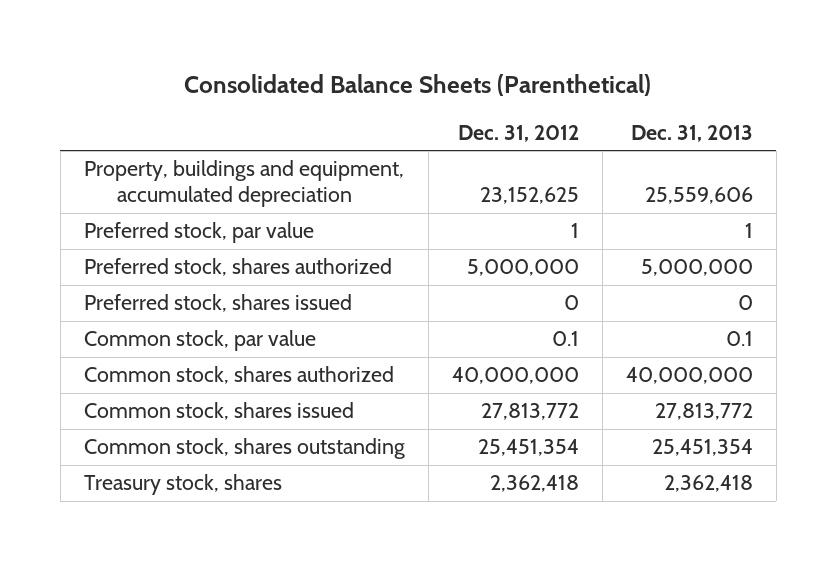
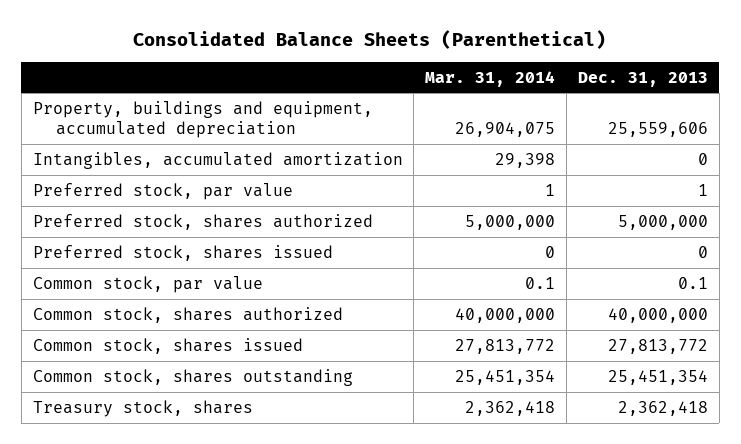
- | Dec. 31, 2012 | Dec. 31, 2013
+ | Mar. 31, 2014 | Dec. 31, 2013
+ Intangibles, accumulated amortization | 29,398 | 0

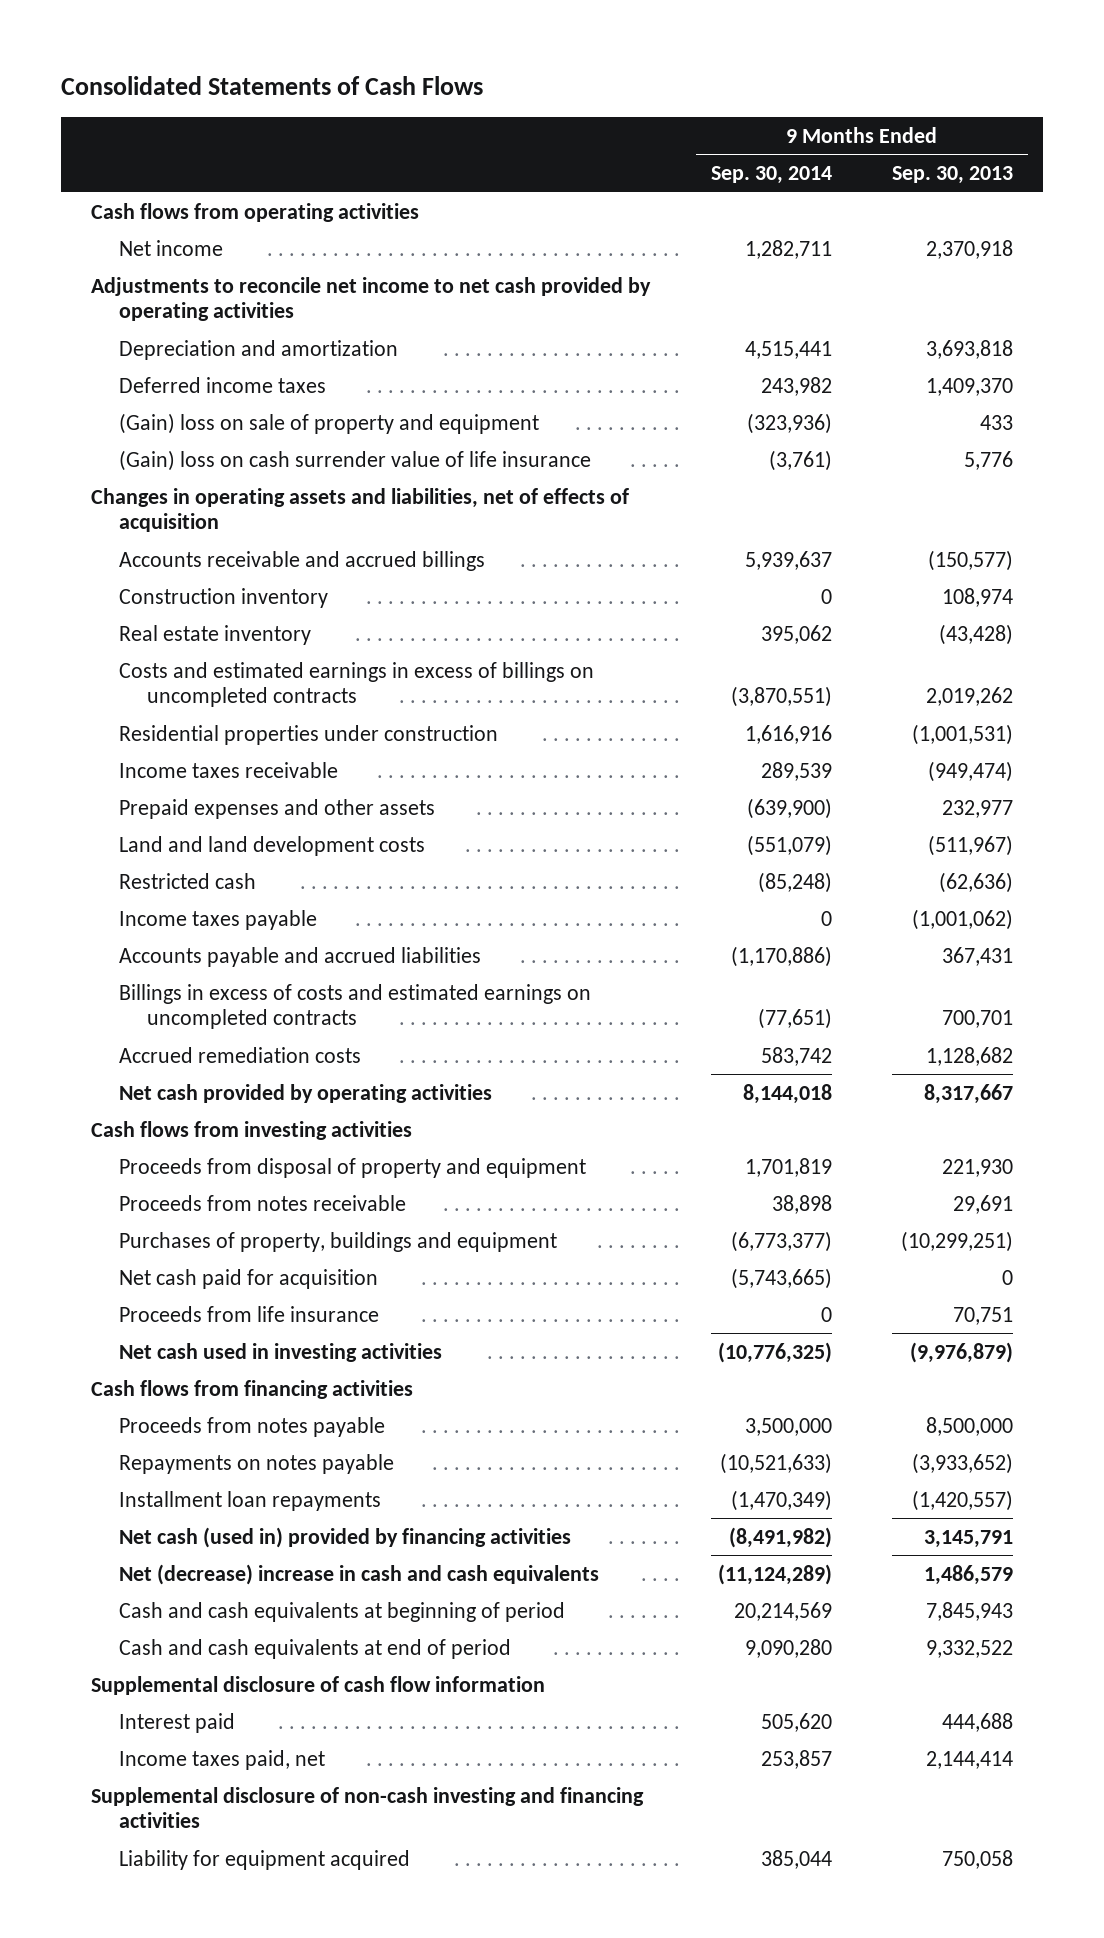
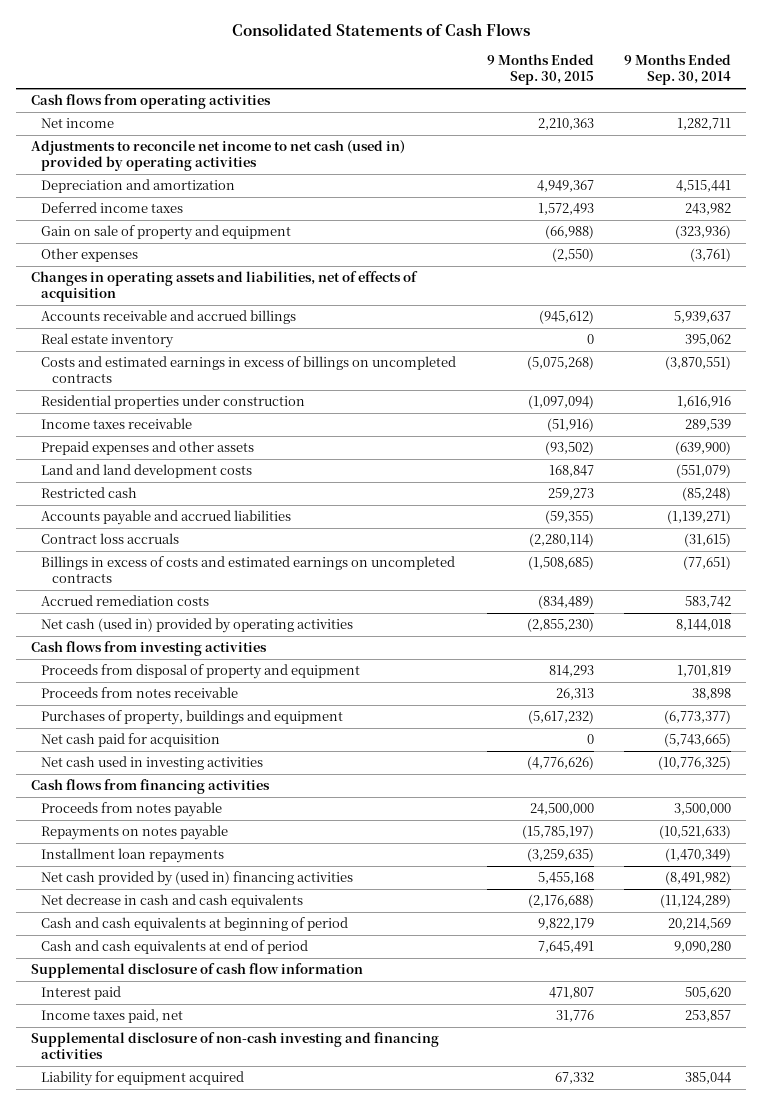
- | 9 Months Ended Sep. 30, 2014 | 9 Months Ended Sep. 30, 2013
+ | 9 Months Ended Sep. 30, 2015 | 9 Months Ended Sep. 30, 2014
- Adjustments to reconcile net income to net cash provided by operating activities
+ Adjustments to reconcile net income to net cash (used in) provided by operating activities
- (Gain) loss on sale of property and equipment | (323,936) | 433
- (Gain) loss on cash surrender value of life insurance | (3,761) | 5,776
+ Gain on sale of property and equipment | (66,988) | (323,936)
+ Other expenses | (2,550) | (3,761)
- Construction inventory | 0 | 108,974
- Income taxes payable | 0 | (1,001,062)
- Accounts payable and accrued liabilities | (1,170,886) | 367,431
+ Accounts payable and accrued liabilities | (59,355) | (1,139,271)
+ Contract loss accruals | (2,280,114) | (31,615)
- Net cash provided by operating activities | 8,144,018 | 8,317,667
+ Net cash (used in) provided by operating activities | (2,855,230) | 8,144,018
- Proceeds from life insurance | 0 | 70,751
- Net cash (used in) provided by financing activities | (8,491,982) | 3,145,791
- Net (decrease) increase in cash and cash equivalents | (11,124,289) | 1,486,579
+ Net cash provided by (used in) financing activities | 5,455,168 | (8,491,982)
+ Net decrease in cash and cash equivalents | (2,176,688) | (11,124,289)

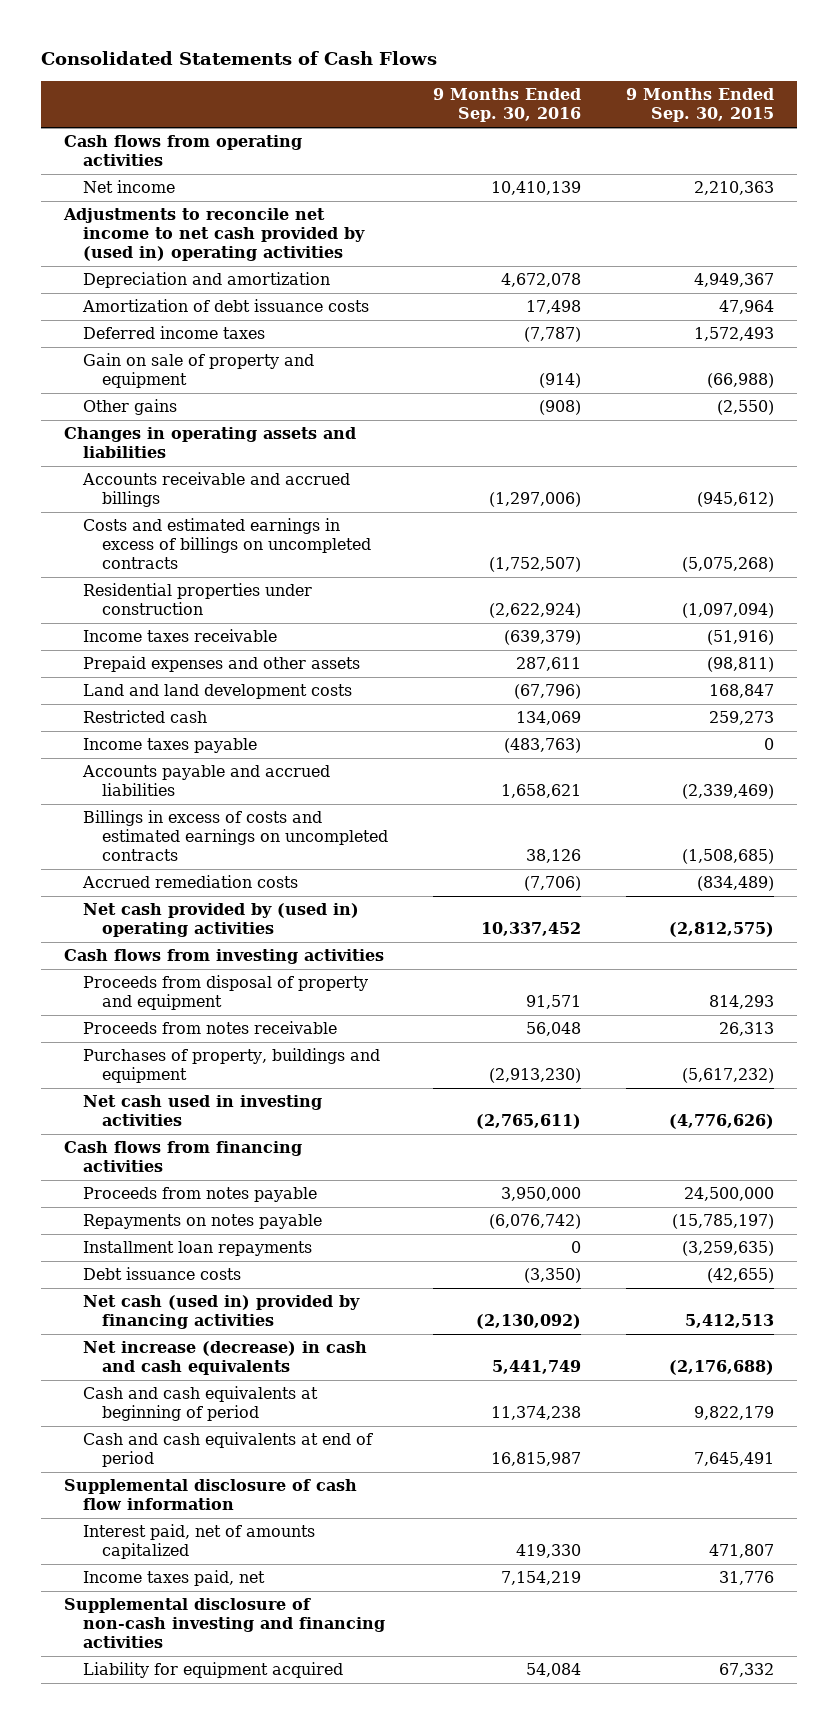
- | 9 Months Ended Sep. 30, 2015 | 9 Months Ended Sep. 30, 2014
+ | 9 Months Ended Sep. 30, 2016 | 9 Months Ended Sep. 30, 2015
- Adjustments to reconcile net income to net cash (used in) provided by operating activities
+ Adjustments to reconcile net income to net cash provided by (used in) operating activities
+ Amortization of debt issuance costs | 17,498 | 47,964
- Other expenses | (2,550) | (3,761)
- Changes in operating assets and liabilities, net of effects of acquisition
+ Other gains | (908) | (2,550)
+ Changes in operating assets and liabilities
- Real estate inventory | 0 | 395,062
- Prepaid expenses and other assets | (93,502) | (639,900)
+ Prepaid expenses and other assets | 287,611 | (98,811)
- Accounts payable and accrued liabilities | (59,355) | (1,139,271)
- Contract loss accruals | (2,280,114) | (31,615)
+ Income taxes payable | (483,763) | 0
+ Accounts payable and accrued liabilities | 1,658,621 | (2,339,469)
- Net cash (used in) provided by operating activities | (2,855,230) | 8,144,018
+ Net cash provided by (used in) operating activities | 10,337,452 | (2,812,575)
- Net cash paid for acquisition | 0 | (5,743,665)
- Net cash provided by (used in) financing activities | 5,455,168 | (8,491,982)
- Net decrease in cash and cash equivalents | (2,176,688) | (11,124,289)
+ Debt issuance costs | (3,350) | (42,655)
+ Net cash (used in) provided by financing activities | (2,130,092) | 5,412,513
+ Net increase (decrease) in cash and cash equivalents | 5,441,749 | (2,176,688)
- Interest paid | 471,807 | 505,620
+ Interest paid, net of amounts capitalized | 419,330 | 471,807

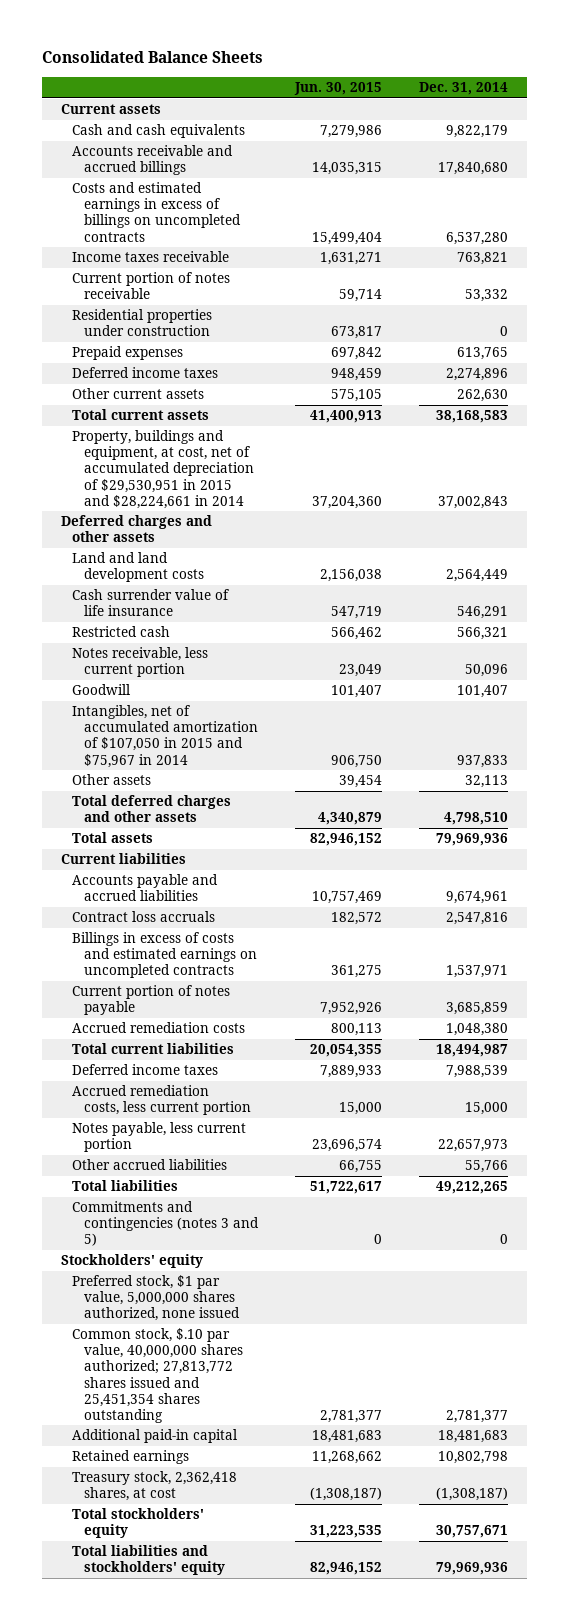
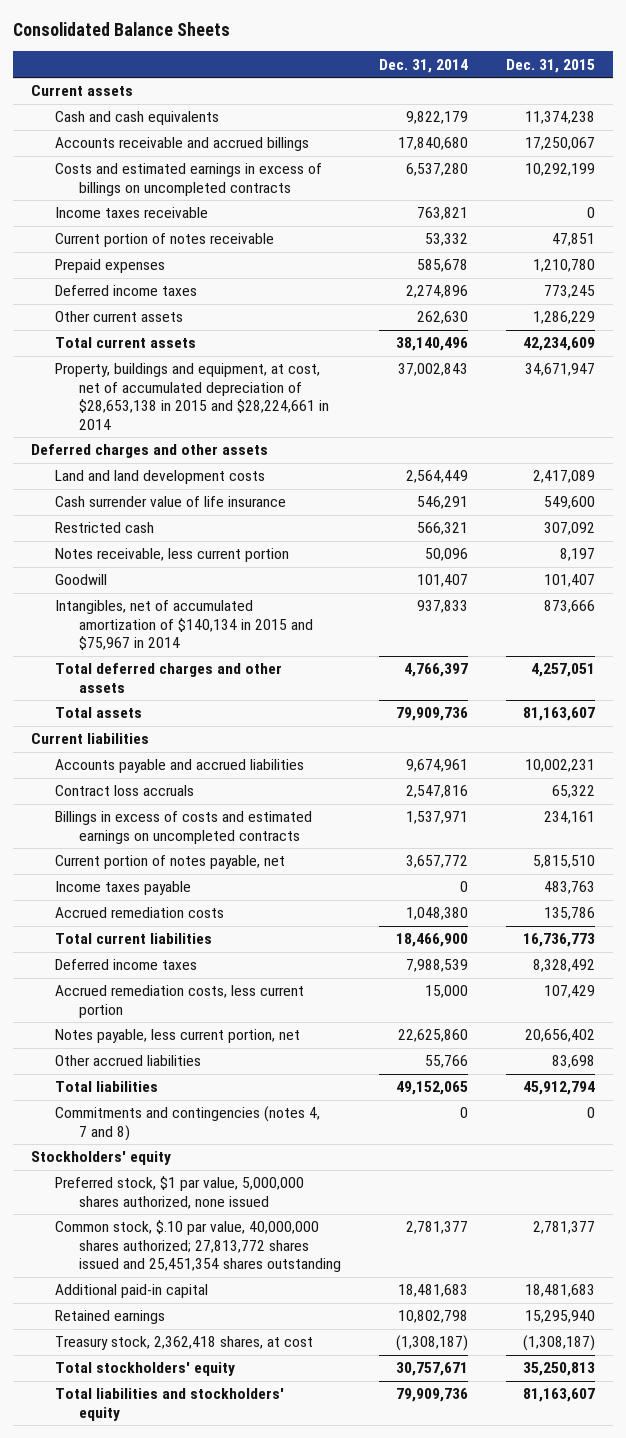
- | Jun. 30, 2015 | Dec. 31, 2014
+ | Dec. 31, 2014 | Dec. 31, 2015
- Residential properties under construction | 673,817 | 0
- Prepaid expenses | 697,842 | 613,765
+ Prepaid expenses | 585,678 | 1,210,780
- Total current assets | 41,400,913 | 38,168,583
- Property, buildings and equipment, at cost, net of accumulated depreciation of $29,530,951 in 2015 and $28,224,661 in 2014 | 37,204,360 | 37,002,843
+ Total current assets | 38,140,496 | 42,234,609
+ Property, buildings and equipment, at cost, net of accumulated depreciation of $28,653,138 in 2015 and $28,224,661 in 2014 | 37,002,843 | 34,671,947
- Intangibles, net of accumulated amortization of $107,050 in 2015 and $75,967 in 2014 | 906,750 | 937,833
- Other assets | 39,454 | 32,113
- Total deferred charges and other assets | 4,340,879 | 4,798,510
- Total assets | 82,946,152 | 79,969,936
+ Intangibles, net of accumulated amortization of $140,134 in 2015 and $75,967 in 2014 | 937,833 | 873,666
+ Total deferred charges and other assets | 4,766,397 | 4,257,051
+ Total assets | 79,909,736 | 81,163,607
- Current portion of notes payable | 7,952,926 | 3,685,859
+ Current portion of notes payable, net | 3,657,772 | 5,815,510
+ Income taxes payable | 0 | 483,763
- Total current liabilities | 20,054,355 | 18,494,987
+ Total current liabilities | 18,466,900 | 16,736,773
- Notes payable, less current portion | 23,696,574 | 22,657,973
+ Notes payable, less current portion, net | 22,625,860 | 20,656,402
- Total liabilities | 51,722,617 | 49,212,265
- Commitments and contingencies (notes 3 and 5) | 0 | 0
+ Total liabilities | 49,152,065 | 45,912,794
+ Commitments and contingencies (notes 4, 7 and 8) | 0 | 0
- Total liabilities and stockholders' equity | 82,946,152 | 79,969,936
+ Total liabilities and stockholders' equity | 79,909,736 | 81,163,607

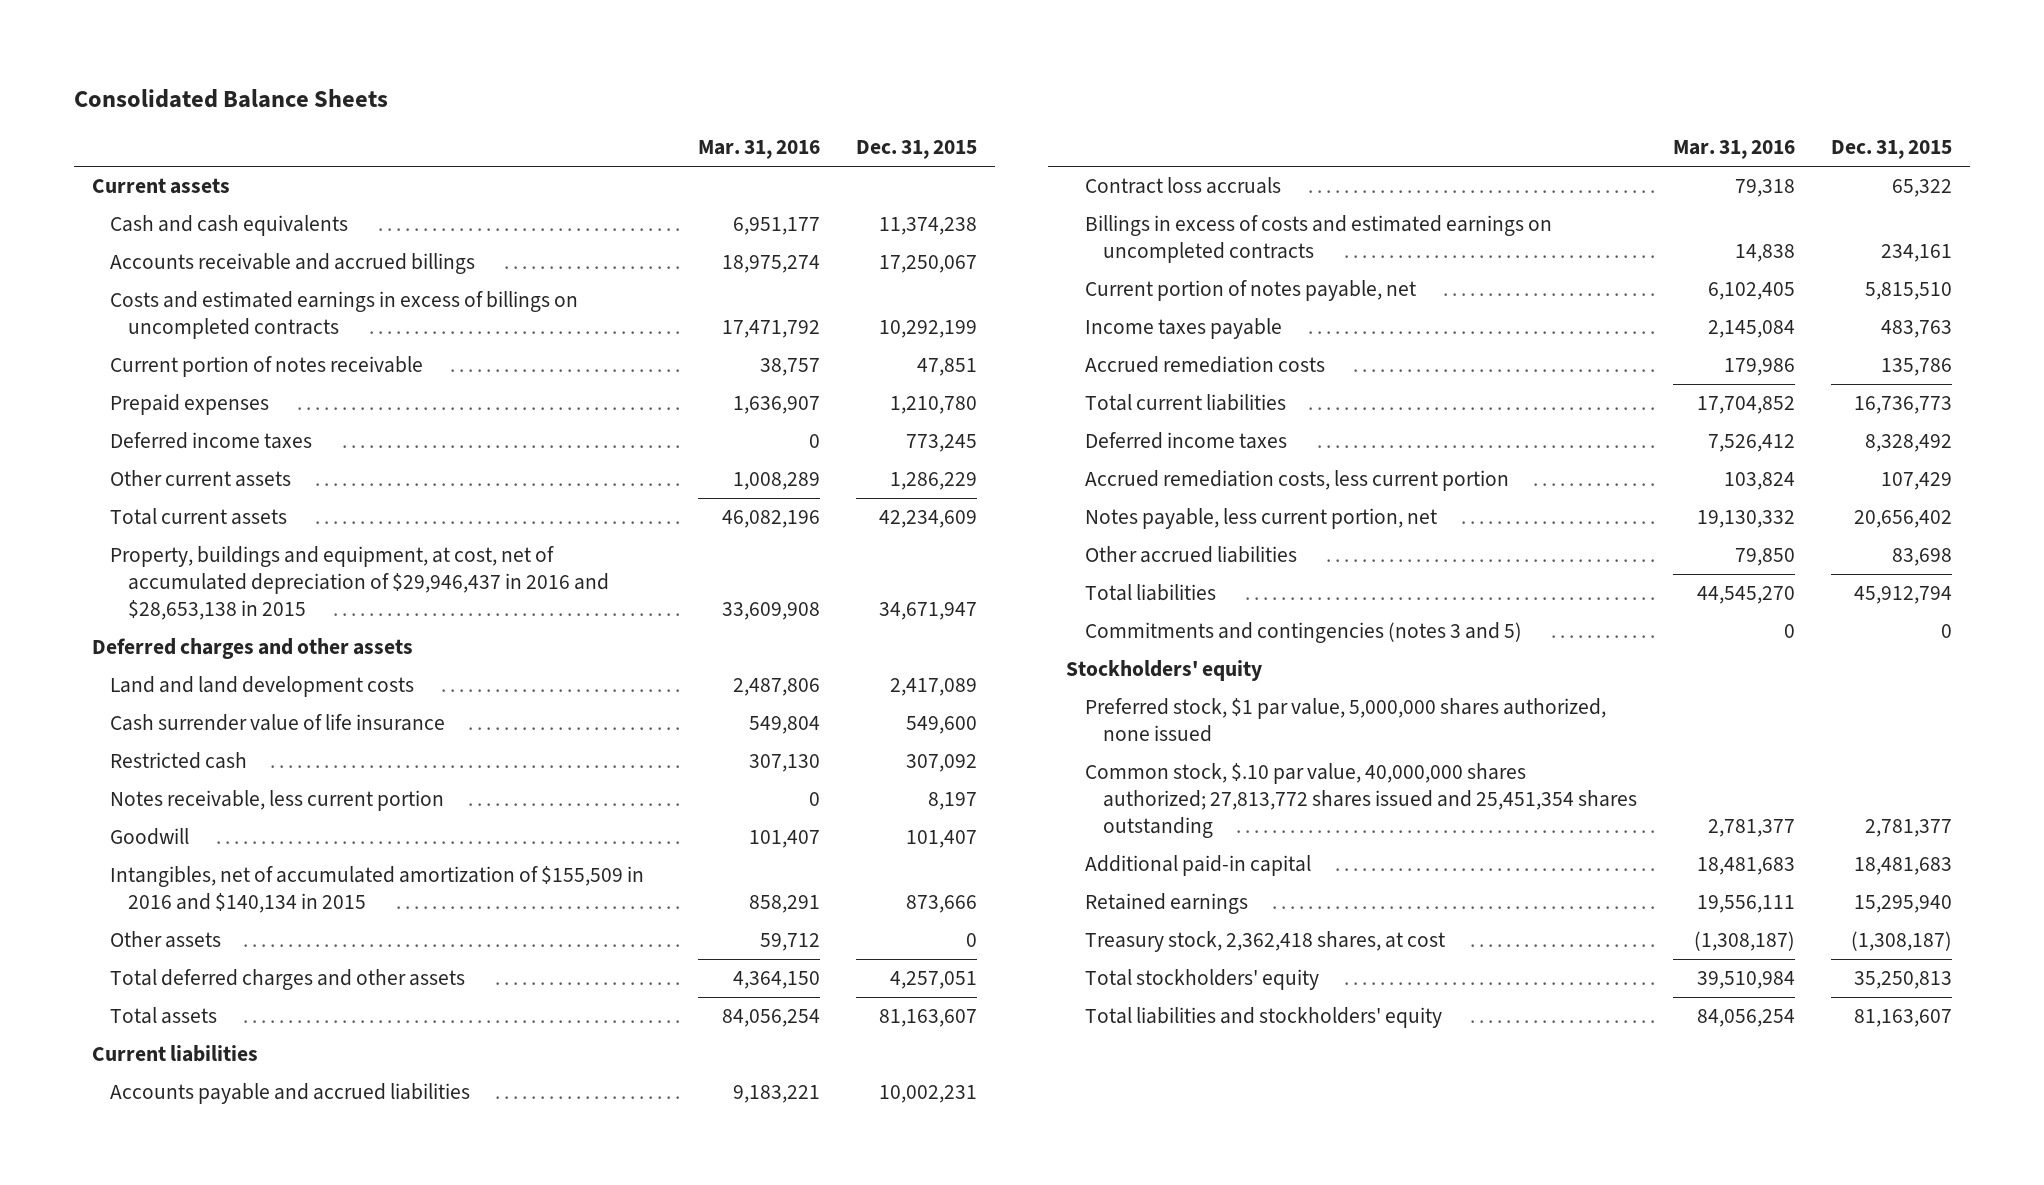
- | Dec. 31, 2014 | Dec. 31, 2015
+ | Mar. 31, 2016 | Dec. 31, 2015
- Income taxes receivable | 763,821 | 0
- Property, buildings and equipment, at cost, net of accumulated depreciation of $28,653,138 in 2015 and $28,224,661 in 2014 | 37,002,843 | 34,671,947
+ Property, buildings and equipment, at cost, net of accumulated depreciation of $29,946,437 in 2016 and $28,653,138 in 2015 | 33,609,908 | 34,671,947
- Intangibles, net of accumulated amortization of $140,134 in 2015 and $75,967 in 2014 | 937,833 | 873,666
+ Intangibles, net of accumulated amortization of $155,509 in 2016 and $140,134 in 2015 | 858,291 | 873,666
+ Other assets | 59,712 | 0
- Commitments and contingencies (notes 4, 7 and 8) | 0 | 0
+ Commitments and contingencies (notes 3 and 5) | 0 | 0

